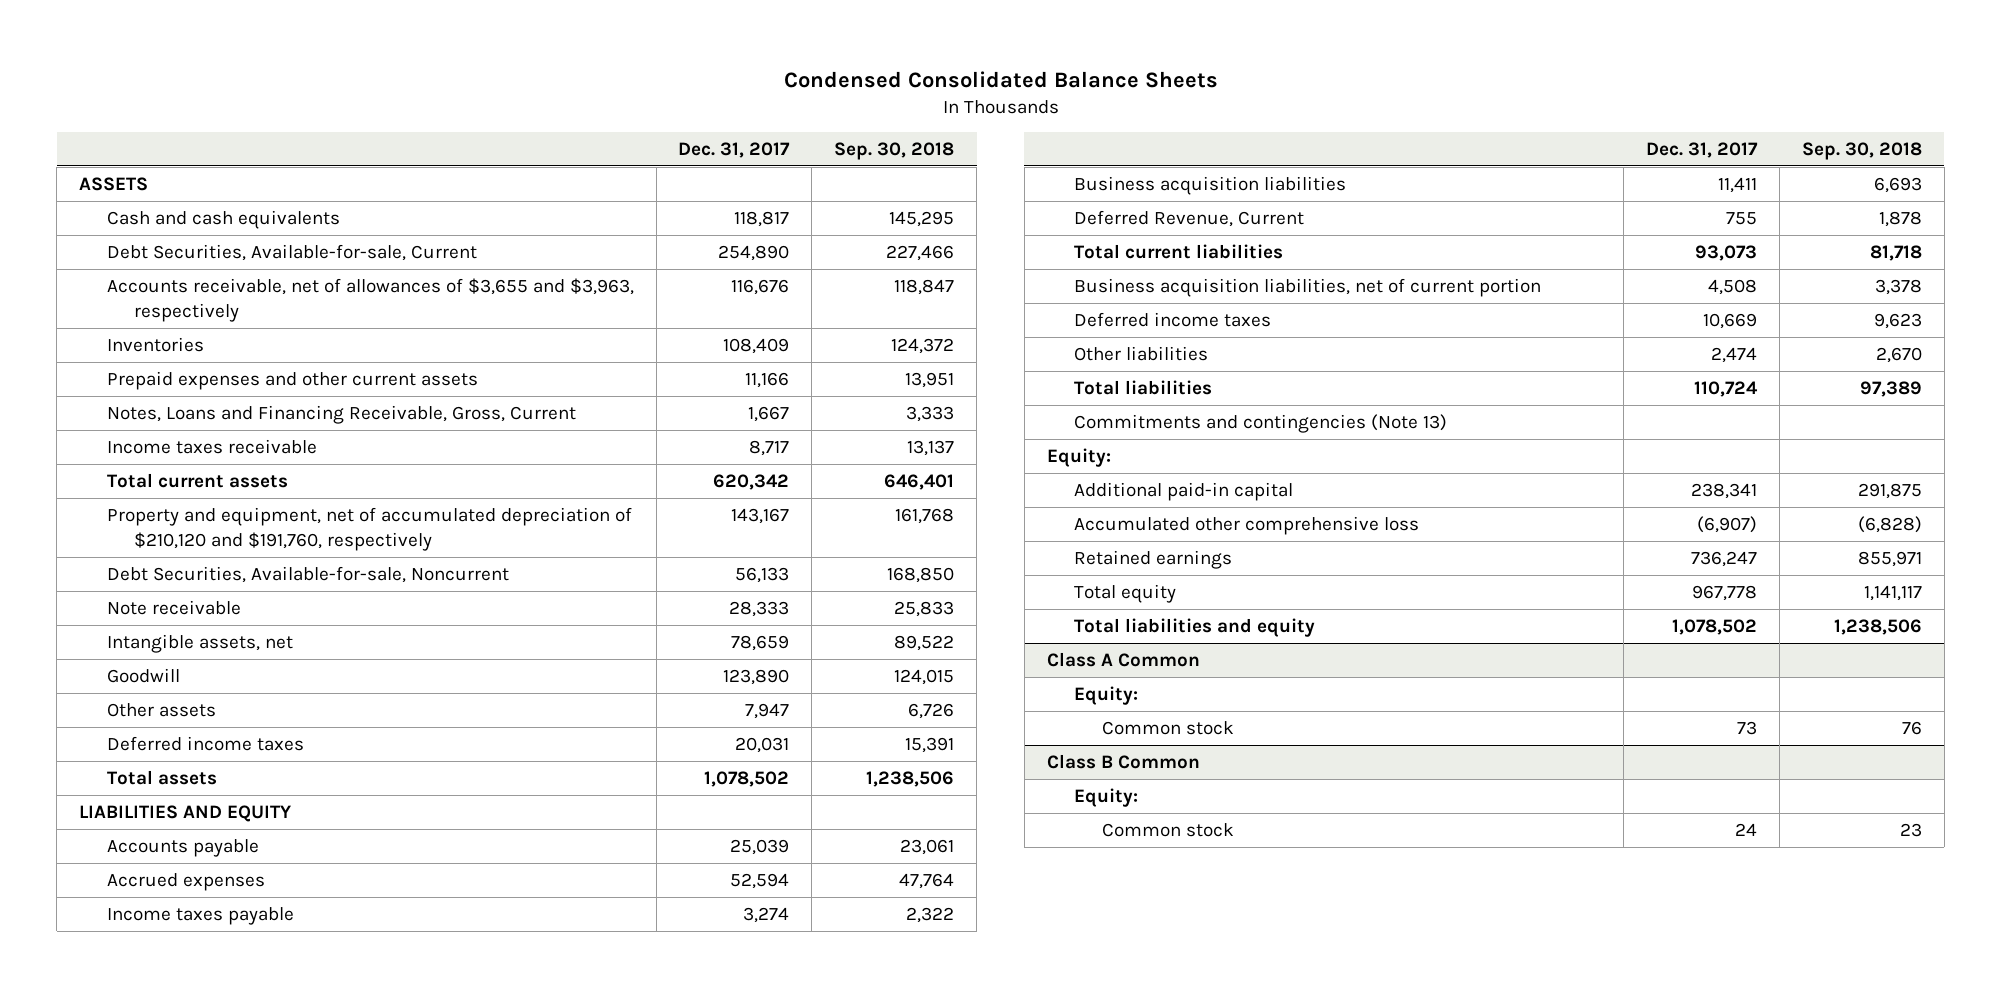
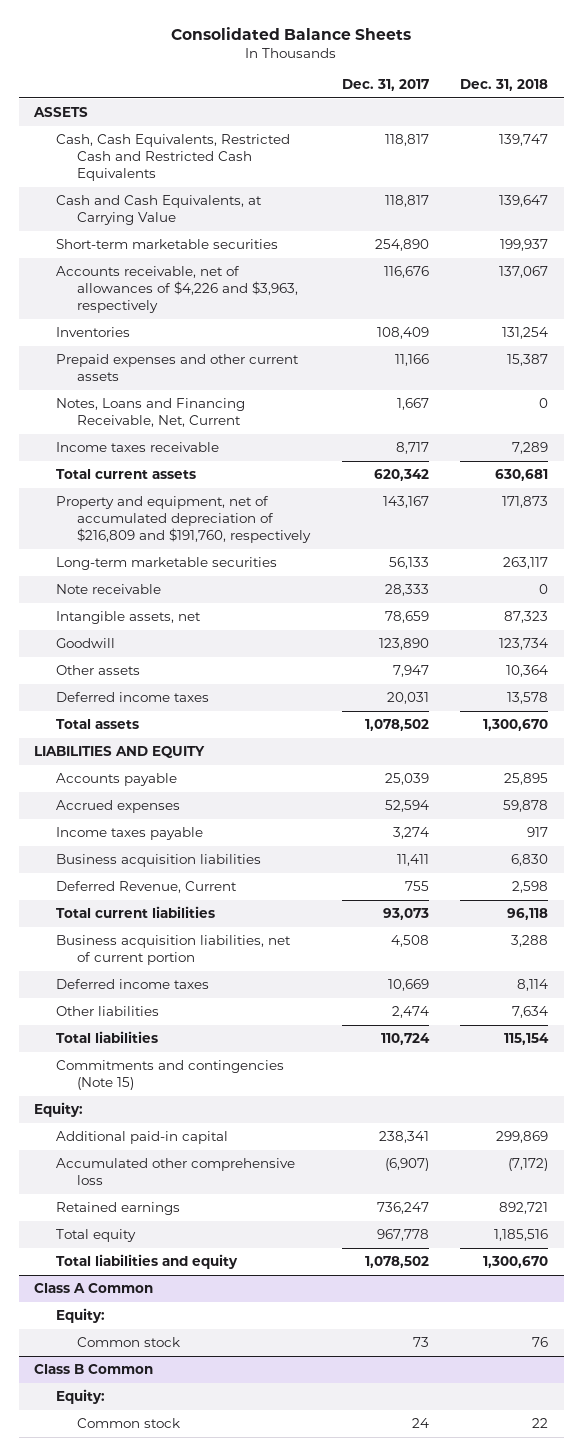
- Condensed Consolidated Balance Sheets
+ Consolidated Balance Sheets
- | Dec. 31, 2017 | Sep. 30, 2018
+ | Dec. 31, 2017 | Dec. 31, 2018
- Cash and cash equivalents | 118,817 | 145,295
- Debt Securities, Available-for-sale, Current | 254,890 | 227,466
- Accounts receivable, net of allowances of $3,655 and $3,963, respectively | 116,676 | 118,847
+ Cash, Cash Equivalents, Restricted Cash and Restricted Cash Equivalents | 118,817 | 139,747
+ Cash and Cash Equivalents, at Carrying Value | 118,817 | 139,647
+ Short-term marketable securities | 254,890 | 199,937
+ Accounts receivable, net of allowances of $4,226 and $3,963, respectively | 116,676 | 137,067
- Notes, Loans and Financing Receivable, Gross, Current | 1,667 | 3,333
+ Notes, Loans and Financing Receivable, Net, Current | 1,667 | 0
- Property and equipment, net of accumulated depreciation of $210,120 and $191,760, respectively | 143,167 | 161,768
- Debt Securities, Available-for-sale, Noncurrent | 56,133 | 168,850
+ Property and equipment, net of accumulated depreciation of $216,809 and $191,760, respectively | 143,167 | 171,873
+ Long-term marketable securities | 56,133 | 263,117
- Commitments and contingencies (Note 13)
+ Commitments and contingencies (Note 15)

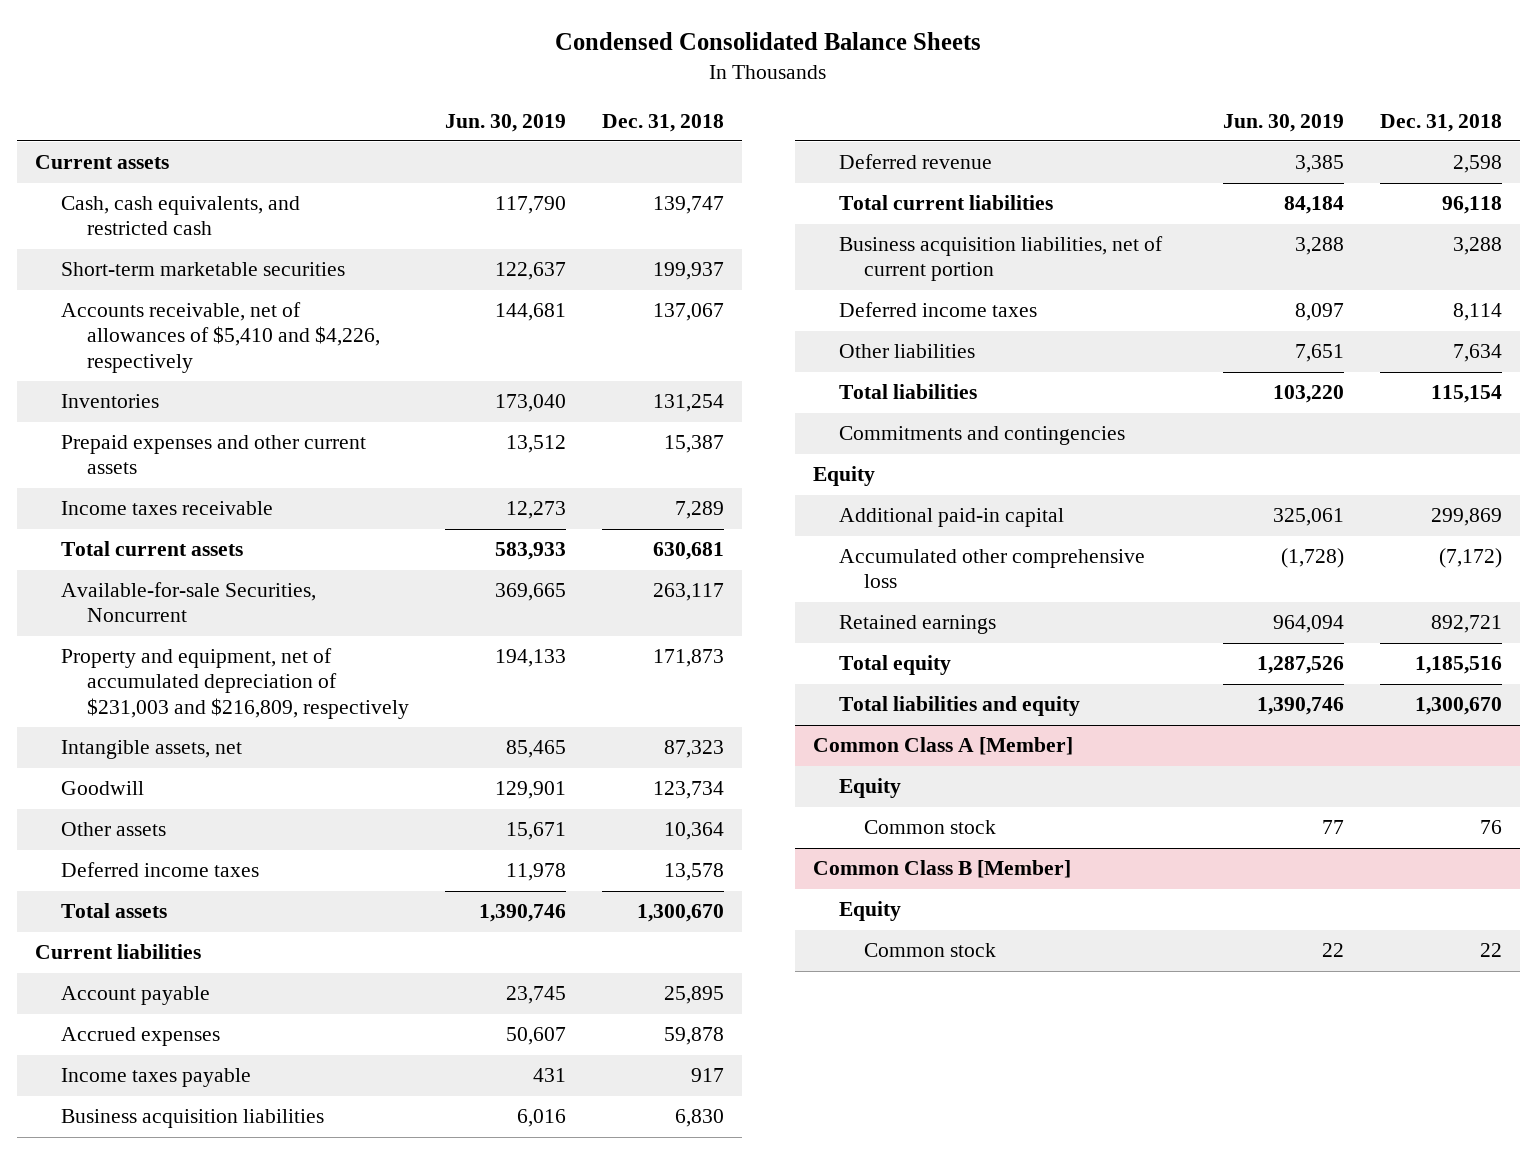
- Consolidated Balance Sheets
+ Condensed Consolidated Balance Sheets
- | Dec. 31, 2017 | Dec. 31, 2018
+ | Jun. 30, 2019 | Dec. 31, 2018
- ASSETS
- Cash, Cash Equivalents, Restricted Cash and Restricted Cash Equivalents | 118,817 | 139,747
- Cash and Cash Equivalents, at Carrying Value | 118,817 | 139,647
+ Current assets
+ Cash, cash equivalents, and restricted cash | 117,790 | 139,747
- Accounts receivable, net of allowances of $4,226 and $3,963, respectively | 116,676 | 137,067
+ Accounts receivable, net of allowances of $5,410 and $4,226, respectively | 144,681 | 137,067
- Notes, Loans and Financing Receivable, Net, Current | 1,667 | 0
- Property and equipment, net of accumulated depreciation of $216,809 and $191,760, respectively | 143,167 | 171,873
- Long-term marketable securities | 56,133 | 263,117
- Note receivable | 28,333 | 0
+ Available-for-sale Securities, Noncurrent | 369,665 | 263,117
+ Property and equipment, net of accumulated depreciation of $231,003 and $216,809, respectively | 194,133 | 171,873
- LIABILITIES AND EQUITY
- Accounts payable | 25,039 | 25,895
+ Current liabilities
+ Account payable | 23,745 | 25,895
- Deferred Revenue, Current | 755 | 2,598
+ Deferred revenue | 3,385 | 2,598
- Commitments and contingencies (Note 15)
- Equity:
+ Commitments and contingencies
+ Equity
- Class A Common
- Equity:
+ Common Class A [Member]
+ Equity
- Class B Common
- Equity:
+ Common Class B [Member]
+ Equity

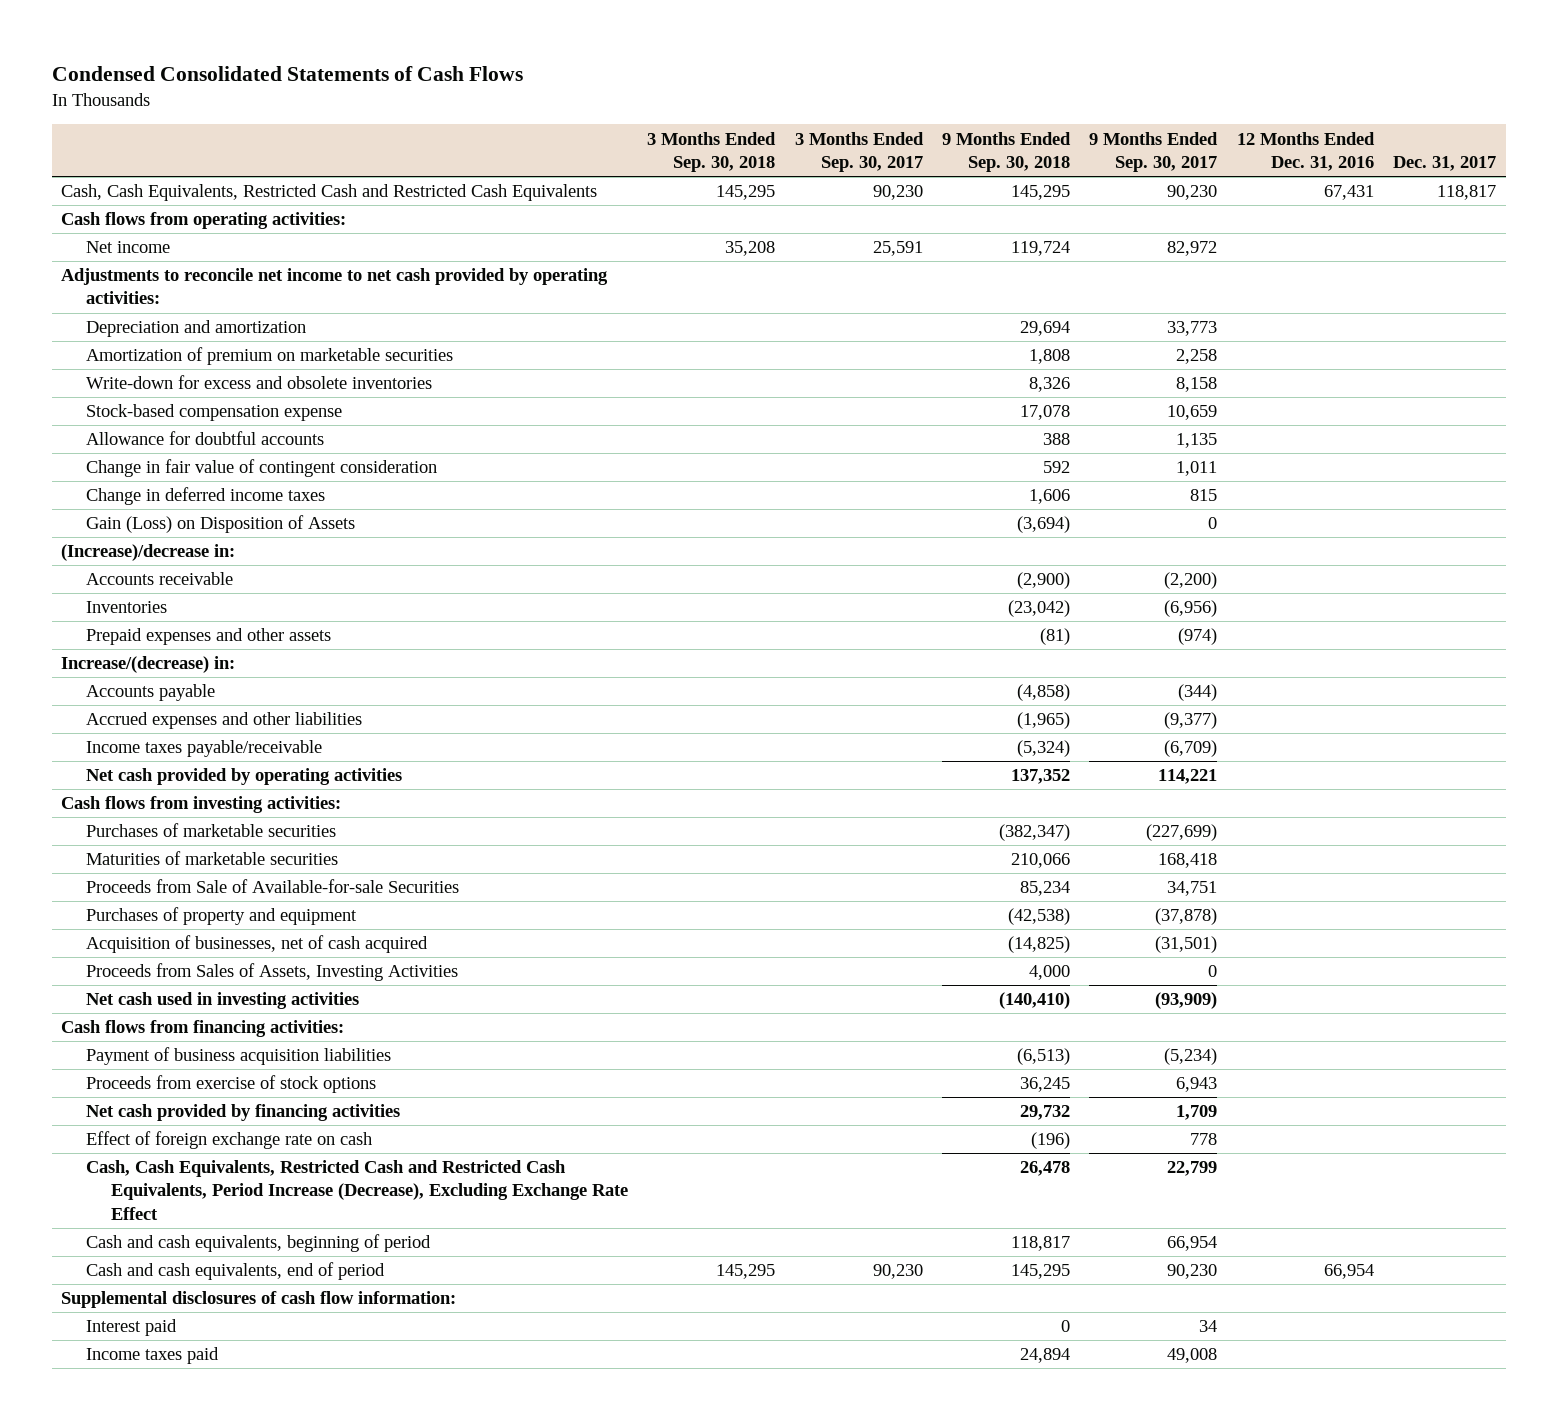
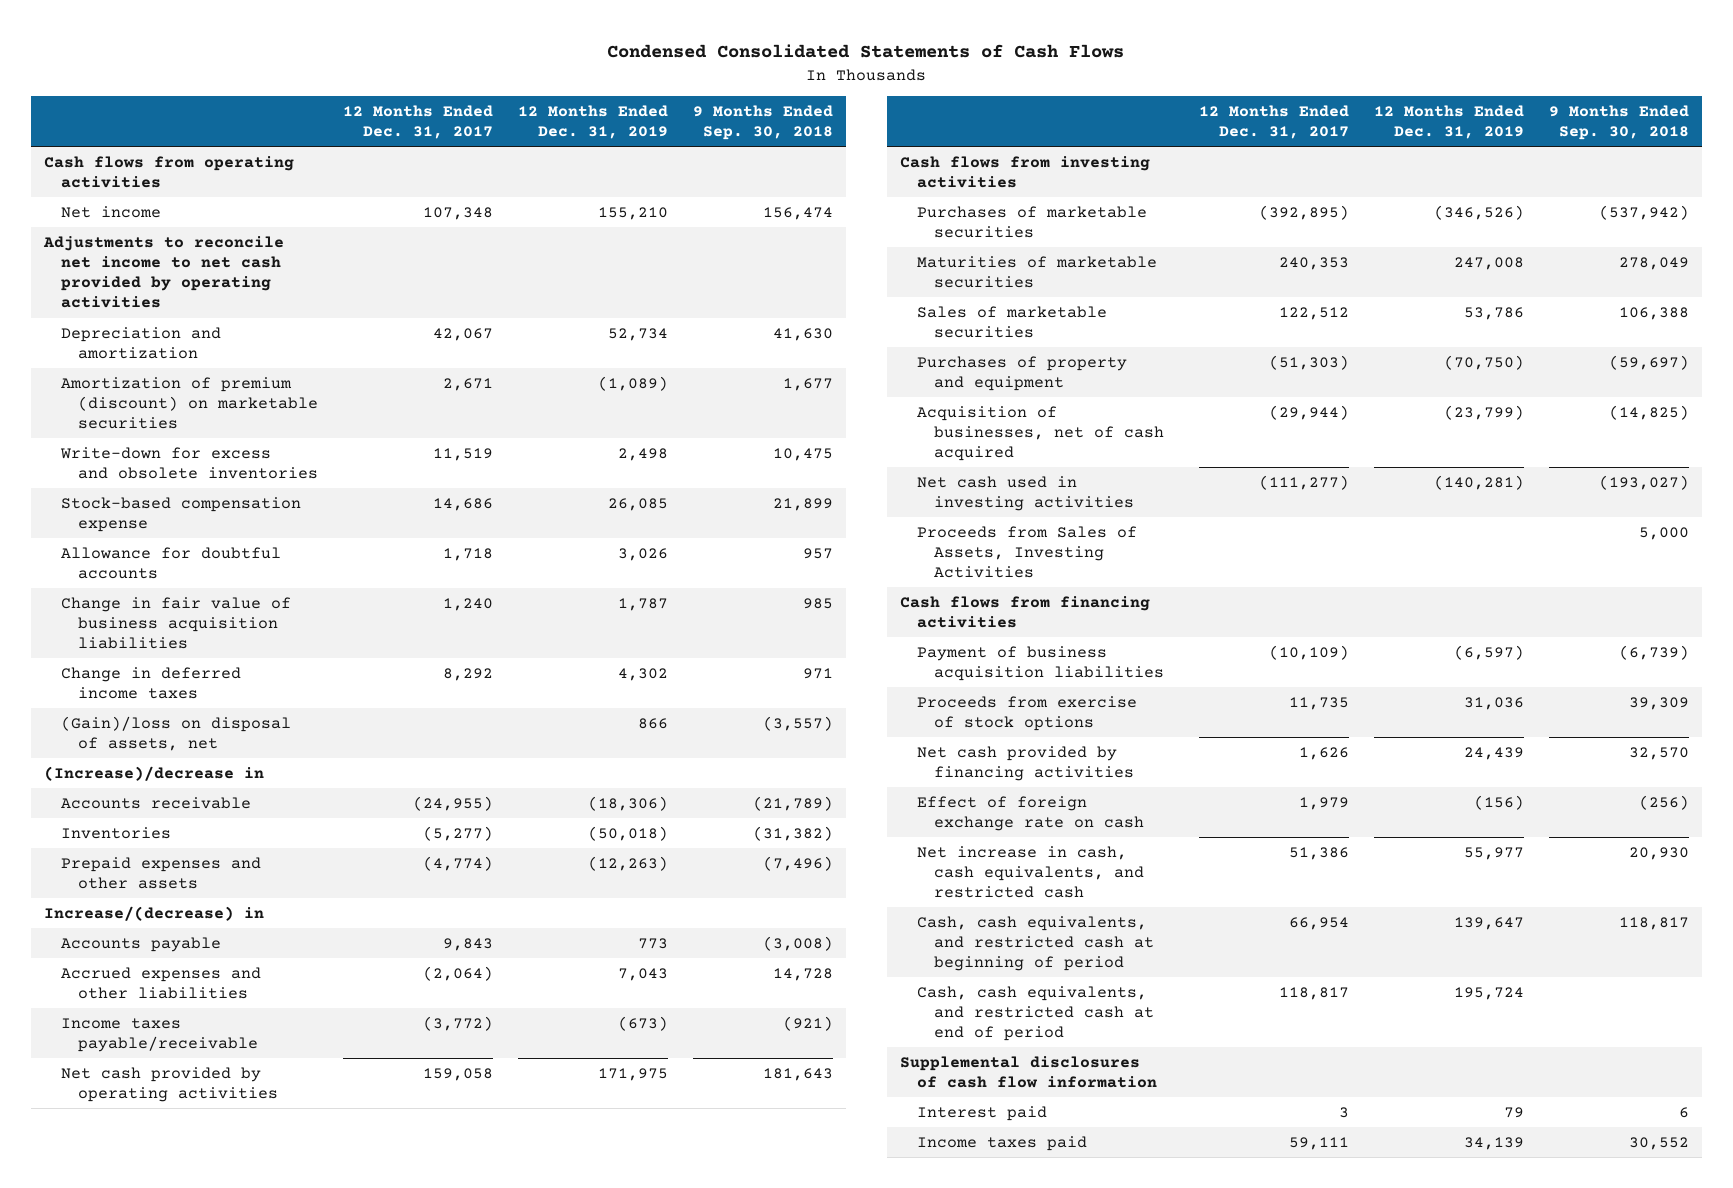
- | 3 Months Ended Sep. 30, 2018 | 3 Months Ended Sep. 30, 2017 | 9 Months Ended Sep. 30, 2018 | 9 Months Ended Sep. 30, 2017 | 12 Months Ended Dec. 31, 2016 | Dec. 31, 2017
+ | 12 Months Ended Dec. 31, 2017 | 12 Months Ended Dec. 31, 2019 | 9 Months Ended Sep. 30, 2018
- Cash, Cash Equivalents, Restricted Cash and Restricted Cash Equivalents | 145,295 | 90,230 | 145,295 | 90,230 | 67,431 | 118,817
- Cash flows from operating activities:
- Net income | 35,208 | 25,591 | 119,724 | 82,972 | |
- Adjustments to reconcile net income to net cash provided by operating activities:
- Depreciation and amortization | | | 29,694 | 33,773 | |
- Amortization of premium on marketable securities | | | 1,808 | 2,258 | |
- Write-down for excess and obsolete inventories | | | 8,326 | 8,158 | |
- Stock-based compensation expense | | | 17,078 | 10,659 | |
- Allowance for doubtful accounts | | | 388 | 1,135 | |
- Change in fair value of contingent consideration | | | 592 | 1,011 | |
- Change in deferred income taxes | | | 1,606 | 815 | |
- Gain (Loss) on Disposition of Assets | | | (3,694) | 0 | |
- (Increase)/decrease in:
- Accounts receivable | | | (2,900) | (2,200) | |
- Inventories | | | (23,042) | (6,956) | |
- Prepaid expenses and other assets | | | (81) | (974) | |
- Increase/(decrease) in:
- Accounts payable | | | (4,858) | (344) | |
- Accrued expenses and other liabilities | | | (1,965) | (9,377) | |
- Income taxes payable/receivable | | | (5,324) | (6,709) | |
- Net cash provided by operating activities | | | 137,352 | 114,221 | |
- Cash flows from investing activities:
- Purchases of marketable securities | | | (382,347) | (227,699) | |
- Maturities of marketable securities | | | 210,066 | 168,418 | |
- Proceeds from Sale of Available-for-sale Securities | | | 85,234 | 34,751 | |
- Purchases of property and equipment | | | (42,538) | (37,878) | |
+ Cash flows from operating activities
+ Net income | 107,348 | 155,210 | 156,474
+ Adjustments to reconcile net income to net cash provided by operating activities
+ Depreciation and amortization | 42,067 | 52,734 | 41,630
+ Amortization of premium (discount) on marketable securities | 2,671 | (1,089) | 1,677
+ Write-down for excess and obsolete inventories | 11,519 | 2,498 | 10,475
+ Stock-based compensation expense | 14,686 | 26,085 | 21,899
+ Allowance for doubtful accounts | 1,718 | 3,026 | 957
+ Change in fair value of business acquisition liabilities | 1,240 | 1,787 | 985
+ Change in deferred income taxes | 8,292 | 4,302 | 971
+ (Gain)/loss on disposal of assets, net | | 866 | (3,557)
+ (Increase)/decrease in
+ Accounts receivable | (24,955) | (18,306) | (21,789)
+ Inventories | (5,277) | (50,018) | (31,382)
+ Prepaid expenses and other assets | (4,774) | (12,263) | (7,496)
+ Increase/(decrease) in
+ Accounts payable | 9,843 | 773 | (3,008)
+ Accrued expenses and other liabilities | (2,064) | 7,043 | 14,728
+ Income taxes payable/receivable | (3,772) | (673) | (921)
+ Net cash provided by operating activities | 159,058 | 171,975 | 181,643
+ Cash flows from investing activities
+ Purchases of marketable securities | (392,895) | (346,526) | (537,942)
+ Maturities of marketable securities | 240,353 | 247,008 | 278,049
+ Sales of marketable securities | 122,512 | 53,786 | 106,388
+ Purchases of property and equipment | (51,303) | (70,750) | (59,697)
- Proceeds from Sales of Assets, Investing Activities | | | 4,000 | 0 | |
- Net cash used in investing activities | | | (140,410) | (93,909) | |
- Cash flows from financing activities:
- Payment of business acquisition liabilities | | | (6,513) | (5,234) | |
- Proceeds from exercise of stock options | | | 36,245 | 6,943 | |
- Net cash provided by financing activities | | | 29,732 | 1,709 | |
- Effect of foreign exchange rate on cash | | | (196) | 778 | |
- Cash, Cash Equivalents, Restricted Cash and Restricted Cash Equivalents, Period Increase (Decrease), Excluding Exchange Rate Effect | | | 26,478 | 22,799 | |
- Cash and cash equivalents, beginning of period | | | 118,817 | 66,954 | |
- Cash and cash equivalents, end of period | 145,295 | 90,230 | 145,295 | 90,230 | 66,954 |
- Supplemental disclosures of cash flow information:
- Interest paid | | | 0 | 34 | |
- Income taxes paid | | | 24,894 | 49,008 | |
+ Net cash used in investing activities | (111,277) | (140,281) | (193,027)
+ Proceeds from Sales of Assets, Investing Activities | | | 5,000
+ Cash flows from financing activities
+ Payment of business acquisition liabilities | (10,109) | (6,597) | (6,739)
+ Proceeds from exercise of stock options | 11,735 | 31,036 | 39,309
+ Net cash provided by financing activities | 1,626 | 24,439 | 32,570
+ Effect of foreign exchange rate on cash | 1,979 | (156) | (256)
+ Net increase in cash, cash equivalents, and restricted cash | 51,386 | 55,977 | 20,930
+ Cash, cash equivalents, and restricted cash at beginning of period | 66,954 | 139,647 | 118,817
+ Cash, cash equivalents, and restricted cash at end of period | 118,817 | 195,724 |
+ Supplemental disclosures of cash flow information
+ Interest paid | 3 | 79 | 6
+ Income taxes paid | 59,111 | 34,139 | 30,552

